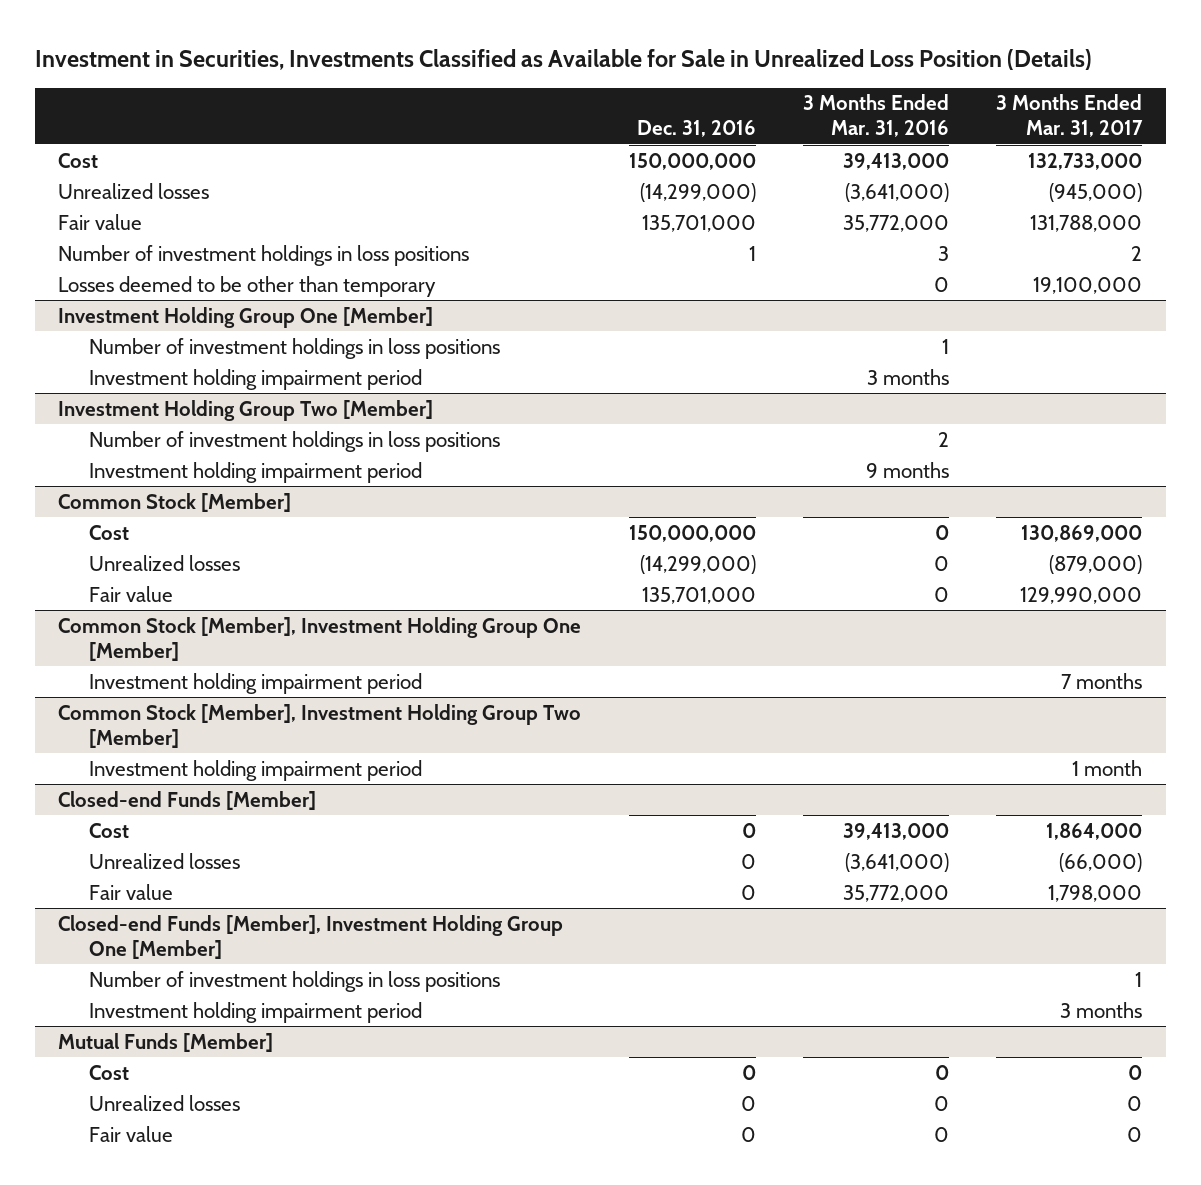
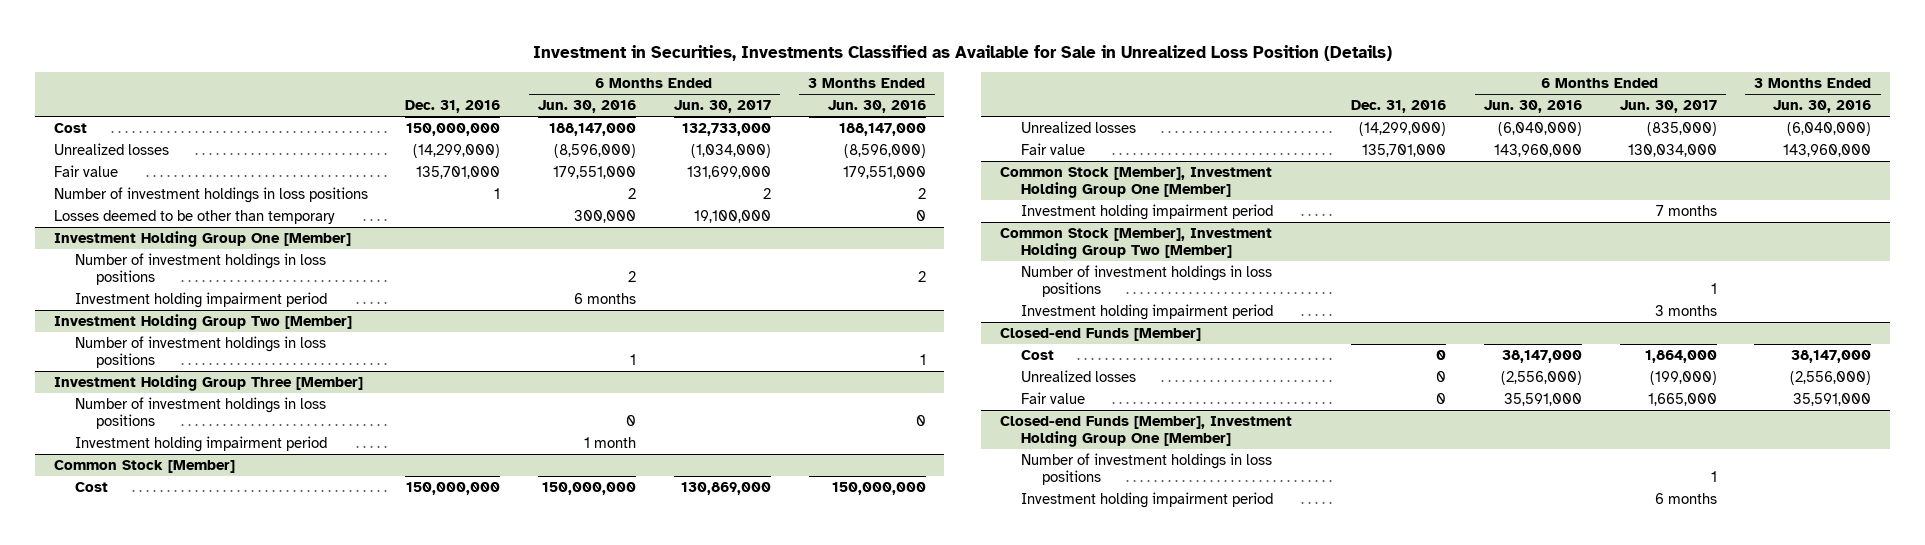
- | Dec. 31, 2016 | 3 Months Ended Mar. 31, 2016 | 3 Months Ended Mar. 31, 2017
+ | Dec. 31, 2016 | 6 Months Ended Jun. 30, 2016 | 6 Months Ended Jun. 30, 2017 | 3 Months Ended Jun. 30, 2016
@ Investment Holding Group Two [Member]
- Investment holding impairment period | | 9 months |
+ Investment Holding Group Three [Member]
+ Number of investment holdings in loss positions | | 0 | | 0
+ Investment holding impairment period | | 1 month | |
@ Common Stock [Member], Investment Holding Group Two [Member]
+ Number of investment holdings in loss positions | | | 1 |
- Mutual Funds [Member]
- Cost | 0 | 0 | 0
- Unrealized losses | 0 | 0 | 0
- Fair value | 0 | 0 | 0

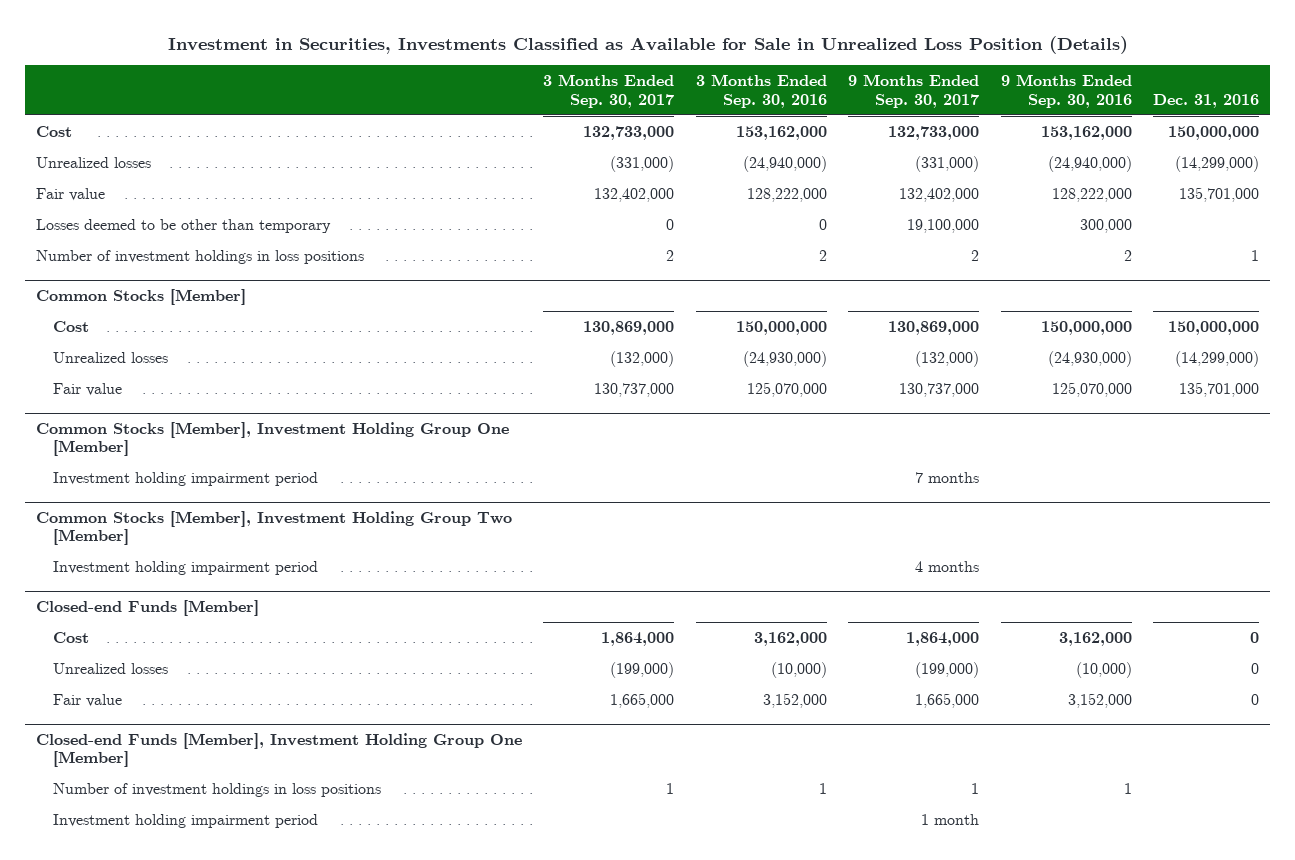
- | Dec. 31, 2016 | 6 Months Ended Jun. 30, 2016 | 6 Months Ended Jun. 30, 2017 | 3 Months Ended Jun. 30, 2016
+ | 3 Months Ended Sep. 30, 2017 | 3 Months Ended Sep. 30, 2016 | 9 Months Ended Sep. 30, 2017 | 9 Months Ended Sep. 30, 2016 | Dec. 31, 2016
- Investment Holding Group One [Member]
- Number of investment holdings in loss positions | | 2 | | 2
- Investment holding impairment period | | 6 months | |
- Investment Holding Group Two [Member]
- Number of investment holdings in loss positions | | 1 | | 1
- Investment Holding Group Three [Member]
- Number of investment holdings in loss positions | | 0 | | 0
- Investment holding impairment period | | 1 month | |
- Common Stock [Member]
moved down: Number of investment holdings in loss positions | 2 | 2 | 2 | 2 | 1
+ Common Stocks [Member]
- Common Stock [Member], Investment Holding Group One [Member]
+ Common Stocks [Member], Investment Holding Group One [Member]
- Common Stock [Member], Investment Holding Group Two [Member]
- Number of investment holdings in loss positions | | | 1 |
+ Common Stocks [Member], Investment Holding Group Two [Member]

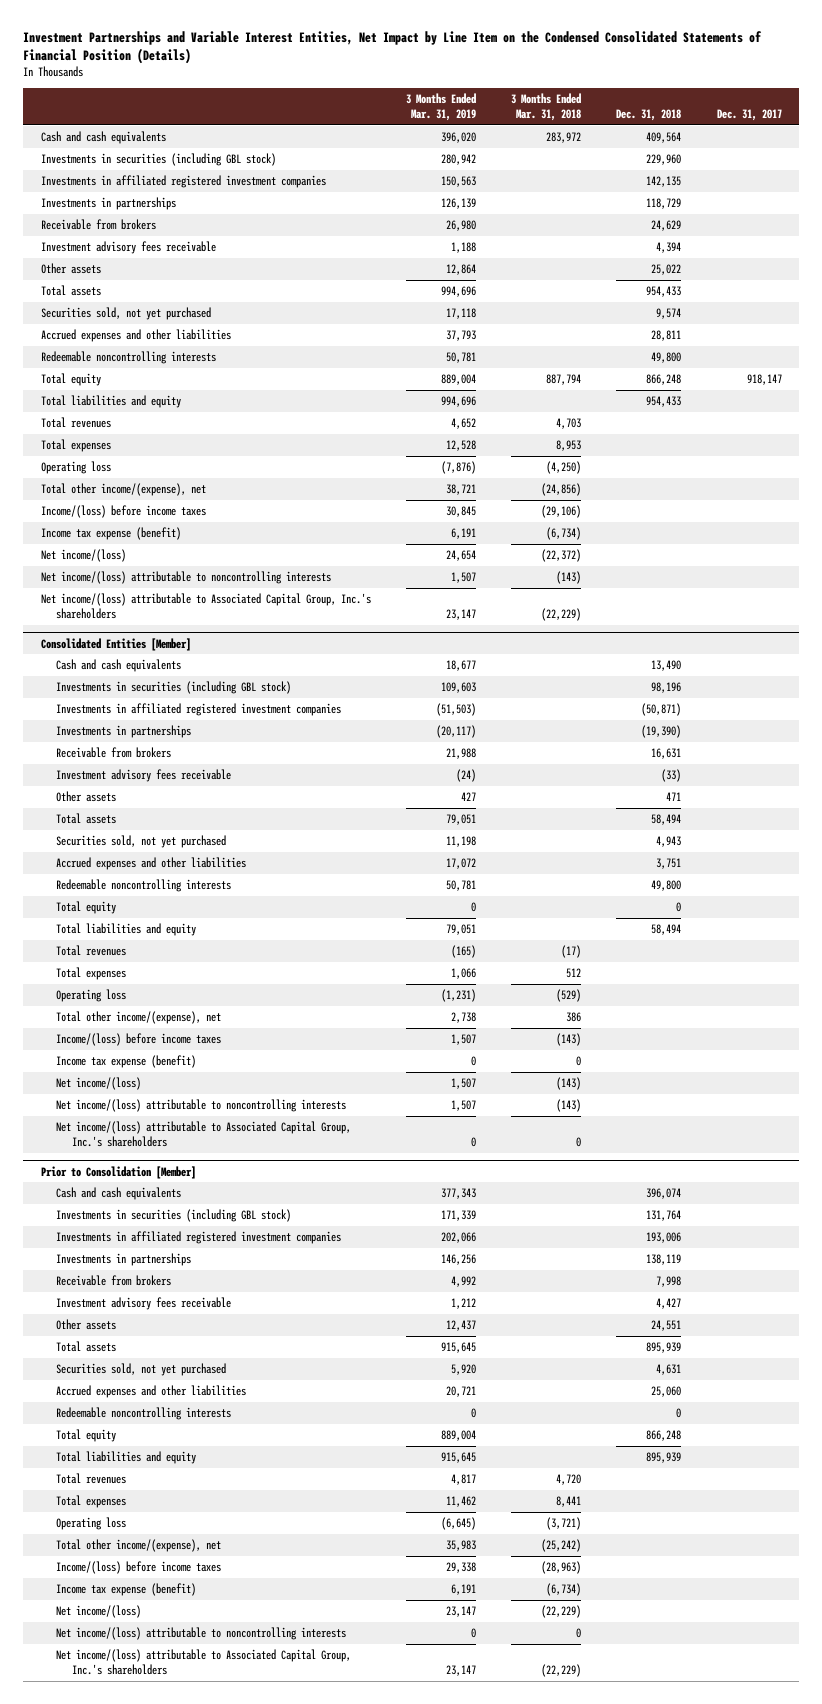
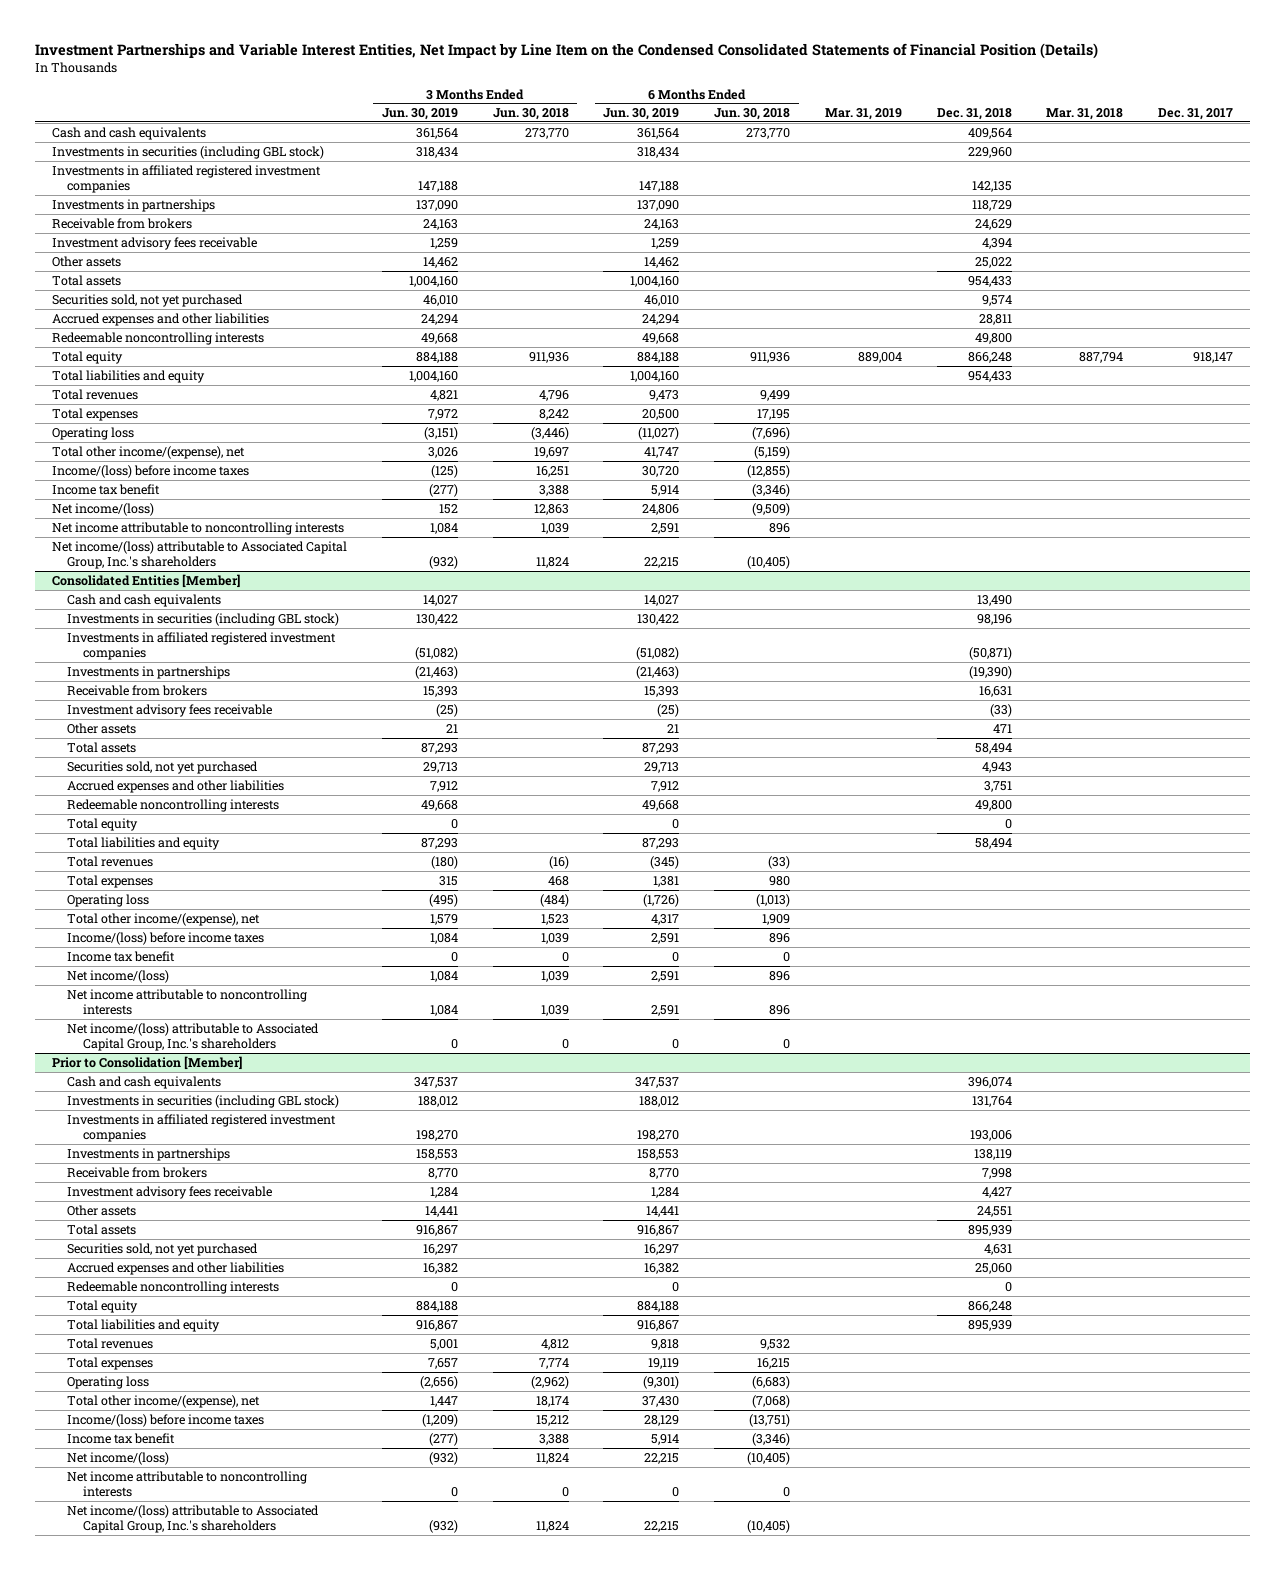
- | 3 Months Ended Mar. 31, 2019 | 3 Months Ended Mar. 31, 2018 | Dec. 31, 2018 | Dec. 31, 2017
+ | 3 Months Ended Jun. 30, 2019 | 3 Months Ended Jun. 30, 2018 | 6 Months Ended Jun. 30, 2019 | 6 Months Ended Jun. 30, 2018 | Mar. 31, 2019 | Dec. 31, 2018 | Mar. 31, 2018 | Dec. 31, 2017
- Income tax expense (benefit) | 6,191 | (6,734) | |
+ Income tax benefit | (277) | 3,388 | 5,914 | (3,346) | | | |
- Net income/(loss) attributable to noncontrolling interests | 1,507 | (143) | |
+ Net income attributable to noncontrolling interests | 1,084 | 1,039 | 2,591 | 896 | | | |
@ Consolidated Entities [Member]
- Income tax expense (benefit) | 0 | 0 | |
+ Income tax benefit | 0 | 0 | 0 | 0 | | | |
- Net income/(loss) attributable to noncontrolling interests | 1,507 | (143) | |
+ Net income attributable to noncontrolling interests | 1,084 | 1,039 | 2,591 | 896 | | | |
@ Prior to Consolidation [Member]
- Income tax expense (benefit) | 6,191 | (6,734) | |
+ Income tax benefit | (277) | 3,388 | 5,914 | (3,346) | | | |
- Net income/(loss) attributable to noncontrolling interests | 0 | 0 | |
+ Net income attributable to noncontrolling interests | 0 | 0 | 0 | 0 | | | |

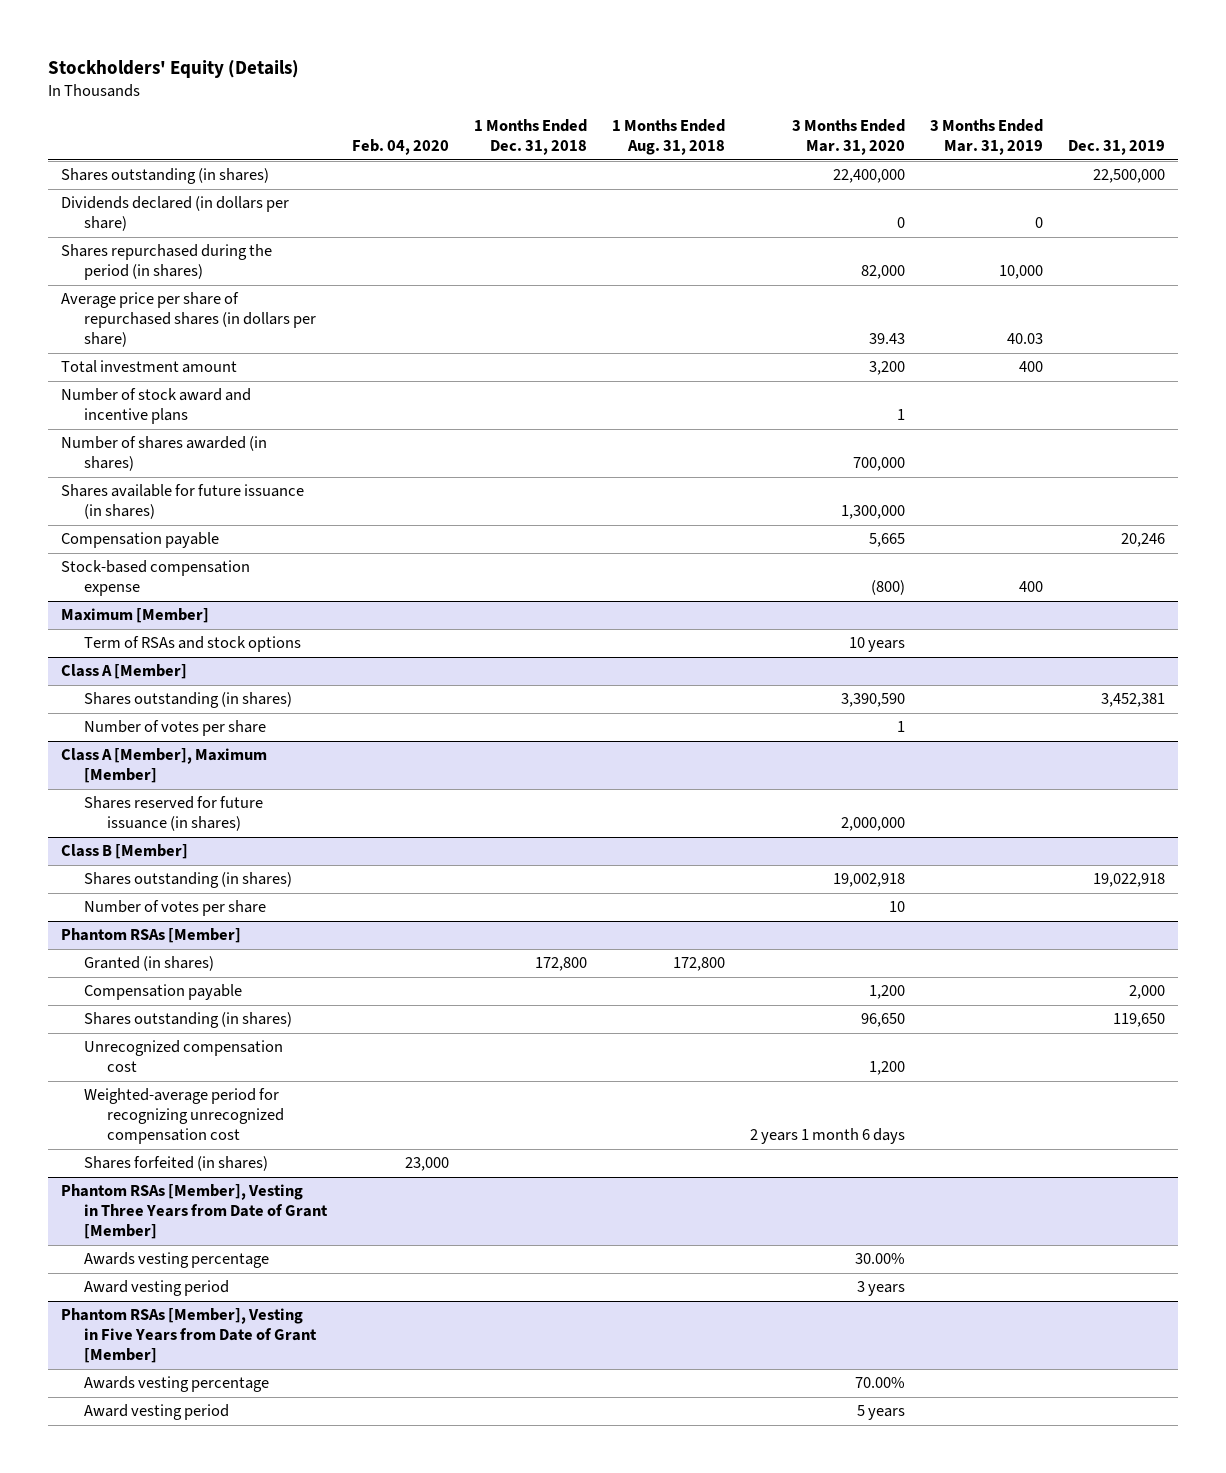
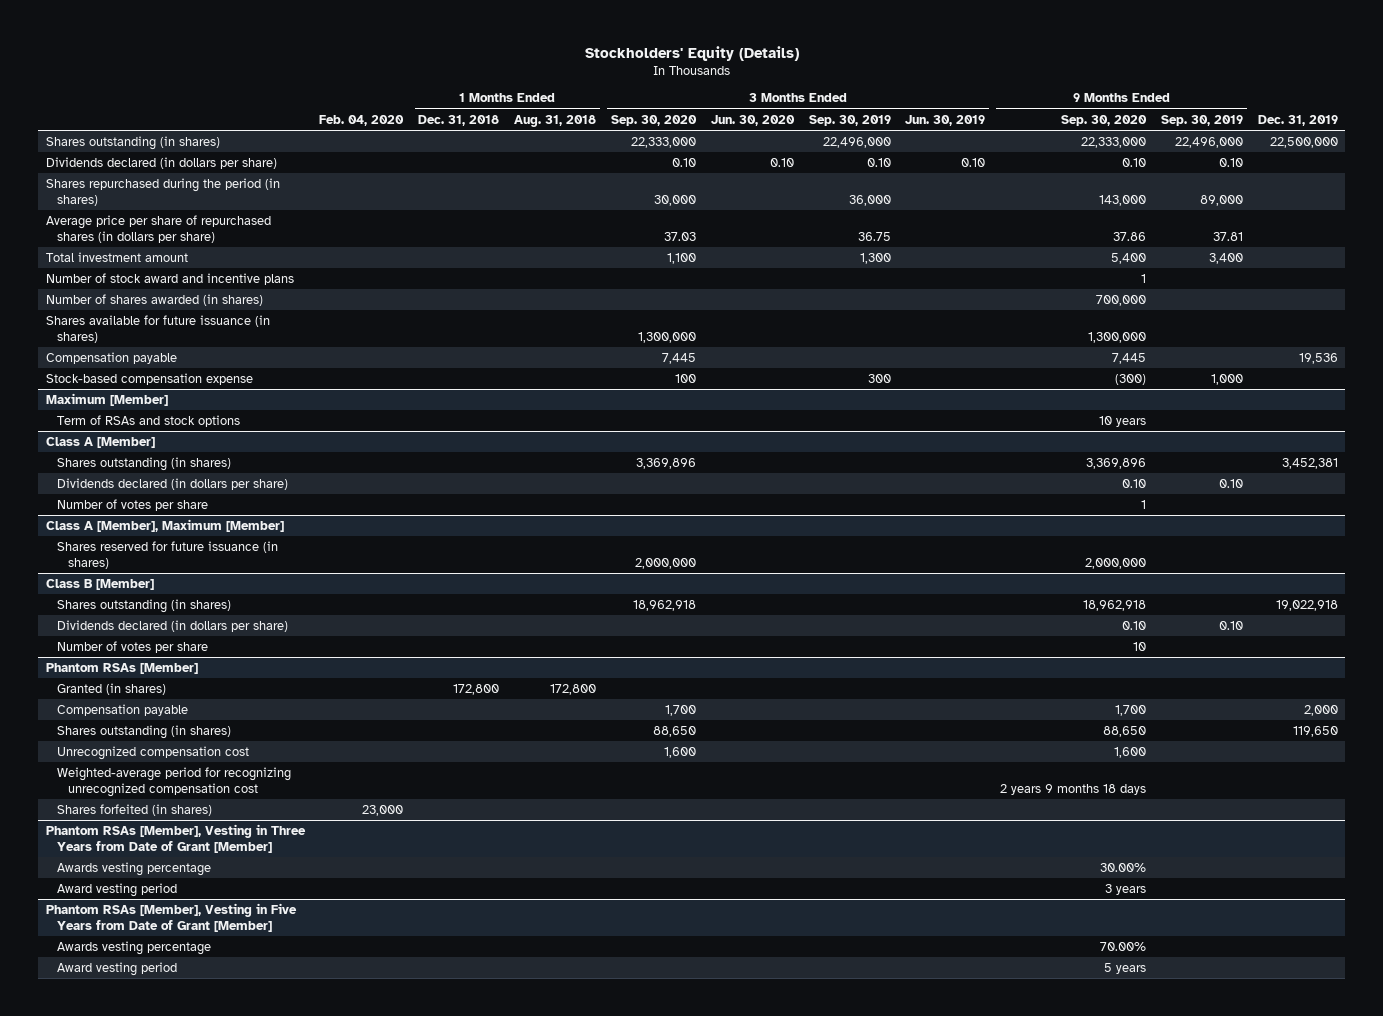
- | Feb. 04, 2020 | 1 Months Ended Dec. 31, 2018 | 1 Months Ended Aug. 31, 2018 | 3 Months Ended Mar. 31, 2020 | 3 Months Ended Mar. 31, 2019 | Dec. 31, 2019
+ | Feb. 04, 2020 | 1 Months Ended Dec. 31, 2018 | 1 Months Ended Aug. 31, 2018 | 3 Months Ended Sep. 30, 2020 | 3 Months Ended Jun. 30, 2020 | 3 Months Ended Sep. 30, 2019 | 3 Months Ended Jun. 30, 2019 | 9 Months Ended Sep. 30, 2020 | 9 Months Ended Sep. 30, 2019 | Dec. 31, 2019
- Compensation payable | | | | 5,665 | | 20,246
+ Compensation payable | | | | 7,445 | | | | 7,445 | | 19,536
@ Class A [Member]
+ Dividends declared (in dollars per share) | | | | | | | | 0.10 | 0.10 |
@ Class B [Member]
+ Dividends declared (in dollars per share) | | | | | | | | 0.10 | 0.10 |

